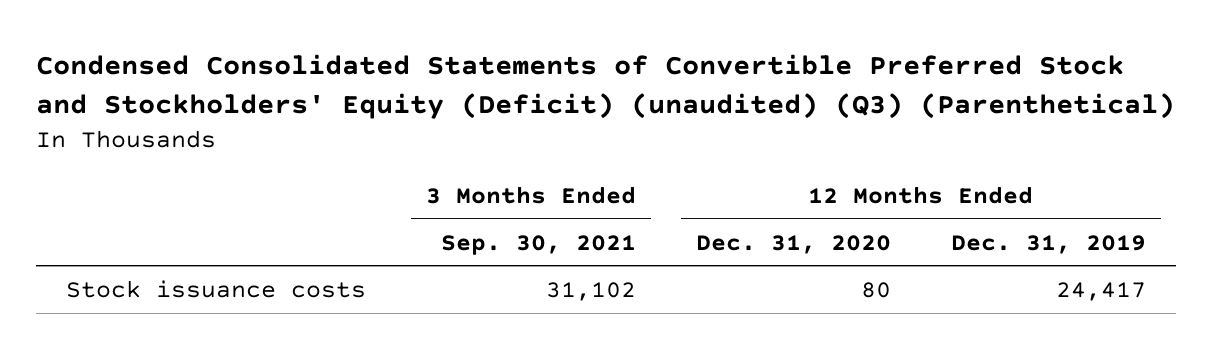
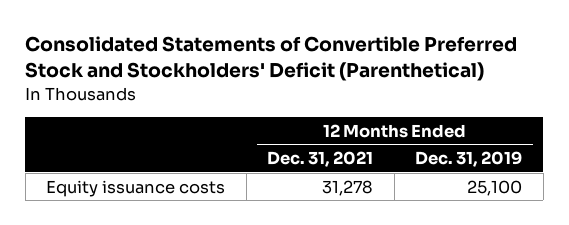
- Condensed Consolidated Statements of Convertible Preferred Stock and Stockholders' Equity (Deficit) (unaudited) (Q3) (Parenthetical)
+ Consolidated Statements of Convertible Preferred Stock and Stockholders' Deficit (Parenthetical)
- | 3 Months Ended Sep. 30, 2021 | 12 Months Ended Dec. 31, 2020 | 12 Months Ended Dec. 31, 2019
+ | 12 Months Ended Dec. 31, 2021 | 12 Months Ended Dec. 31, 2019
- Stock issuance costs | 31,102 | 80 | 24,417
+ Equity issuance costs | 31,278 | 25,100

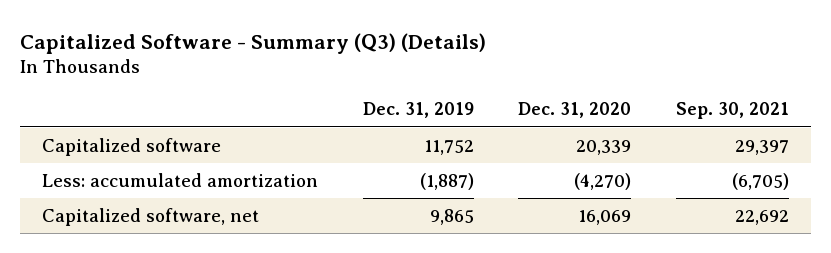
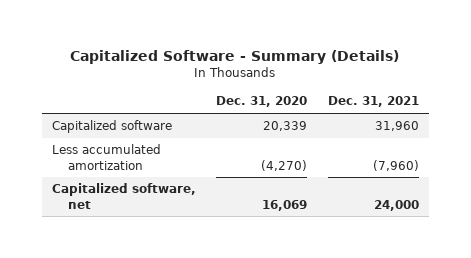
- Capitalized Software - Summary (Q3) (Details)
+ Capitalized Software - Summary (Details)
- | Dec. 31, 2019 | Dec. 31, 2020 | Sep. 30, 2021
+ | Dec. 31, 2020 | Dec. 31, 2021
- Less: accumulated amortization | (1,887) | (4,270) | (6,705)
+ Less accumulated amortization | (4,270) | (7,960)

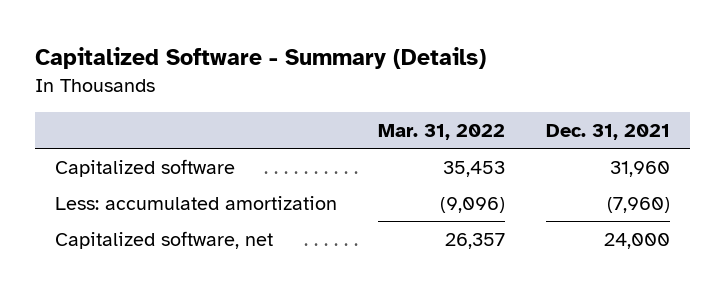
- | Dec. 31, 2020 | Dec. 31, 2021
+ | Mar. 31, 2022 | Dec. 31, 2021
- Less accumulated amortization | (4,270) | (7,960)
+ Less: accumulated amortization | (9,096) | (7,960)

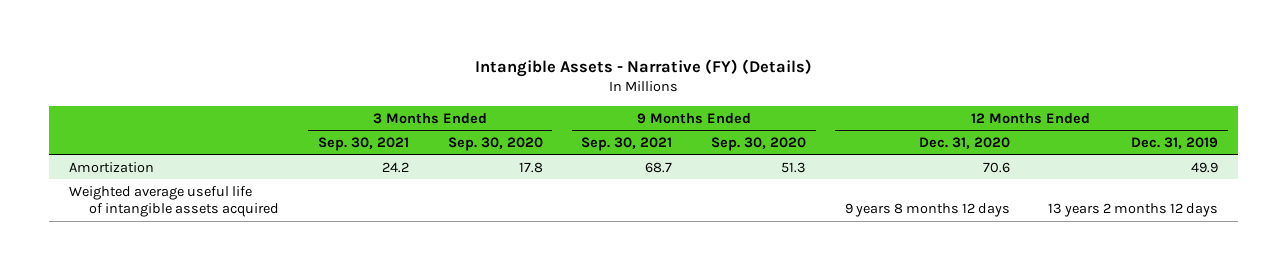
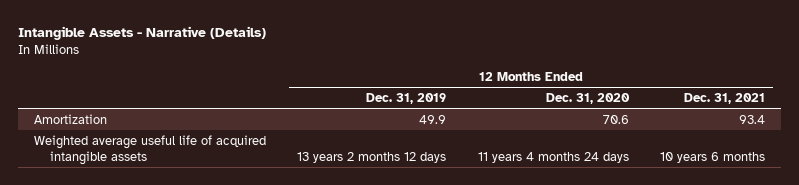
- Intangible Assets - Narrative (FY) (Details)
+ Intangible Assets - Narrative (Details)
- | 3 Months Ended Sep. 30, 2021 | 3 Months Ended Sep. 30, 2020 | 9 Months Ended Sep. 30, 2021 | 9 Months Ended Sep. 30, 2020 | 12 Months Ended Dec. 31, 2020 | 12 Months Ended Dec. 31, 2019
+ | 12 Months Ended Dec. 31, 2019 | 12 Months Ended Dec. 31, 2020 | 12 Months Ended Dec. 31, 2021
- Weighted average useful life of intangible assets acquired | | | | | 9 years 8 months 12 days | 13 years 2 months 12 days
+ Weighted average useful life of acquired intangible assets | 13 years 2 months 12 days | 11 years 4 months 24 days | 10 years 6 months

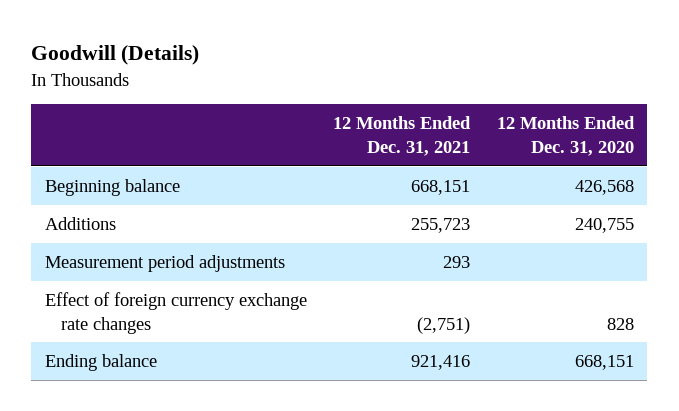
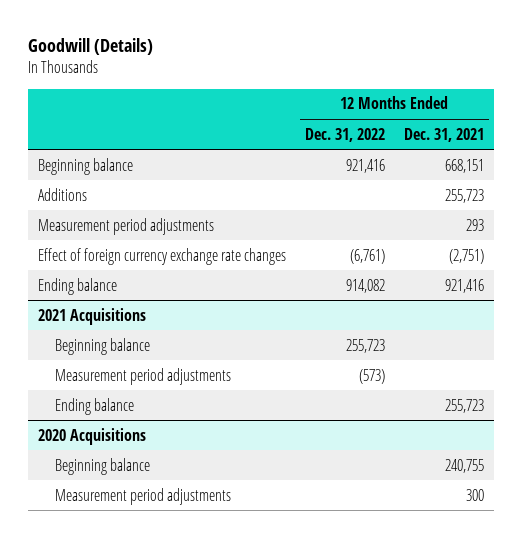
- | 12 Months Ended Dec. 31, 2021 | 12 Months Ended Dec. 31, 2020
+ | 12 Months Ended Dec. 31, 2022 | 12 Months Ended Dec. 31, 2021
+ 2021 Acquisitions
+ Beginning balance | 255,723 |
+ Measurement period adjustments | (573) |
+ Ending balance | | 255,723
+ 2020 Acquisitions
+ Beginning balance | | 240,755
+ Measurement period adjustments | | 300

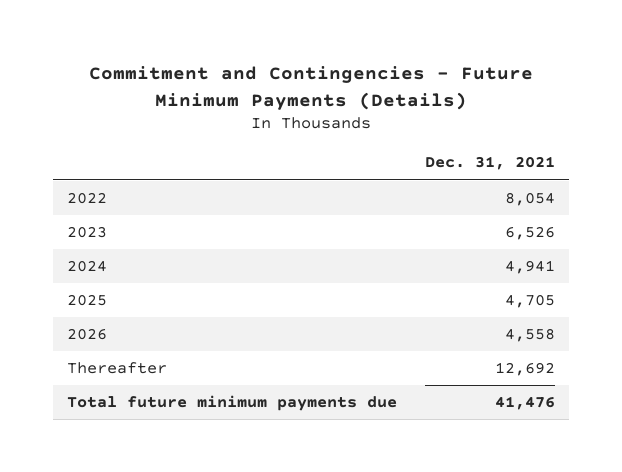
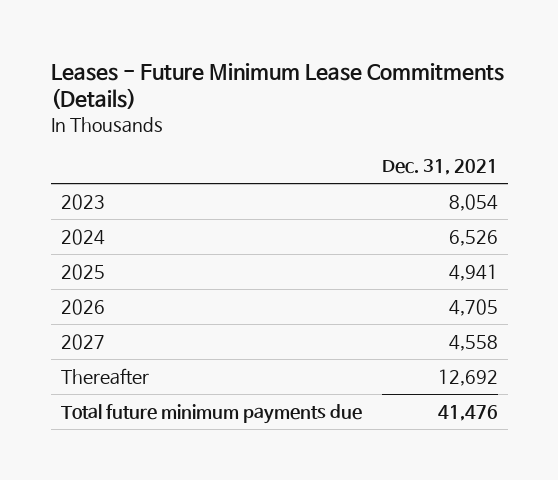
- Commitment and Contingencies - Future Minimum Payments (Details)
+ Leases - Future Minimum Lease Commitments (Details)
- 2022 | 8,054
- 2023 | 6,526
- 2024 | 4,941
- 2025 | 4,705
- 2026 | 4,558
+ 2023 | 8,054
+ 2024 | 6,526
+ 2025 | 4,941
+ 2026 | 4,705
+ 2027 | 4,558

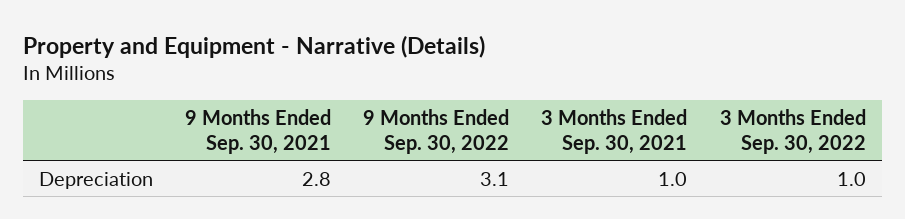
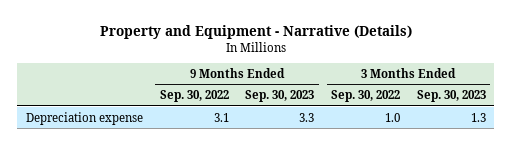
- | 9 Months Ended Sep. 30, 2021 | 9 Months Ended Sep. 30, 2022 | 3 Months Ended Sep. 30, 2021 | 3 Months Ended Sep. 30, 2022
+ | 9 Months Ended Sep. 30, 2022 | 9 Months Ended Sep. 30, 2023 | 3 Months Ended Sep. 30, 2022 | 3 Months Ended Sep. 30, 2023
- Depreciation | 2.8 | 3.1 | 1.0 | 1.0
+ Depreciation expense | 3.1 | 3.3 | 1.0 | 1.3

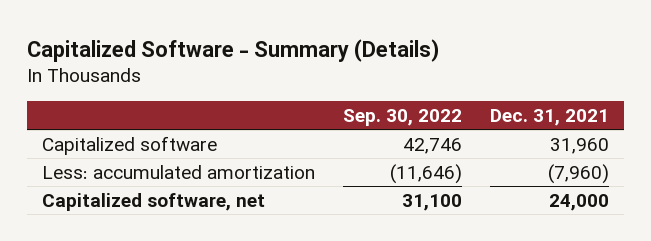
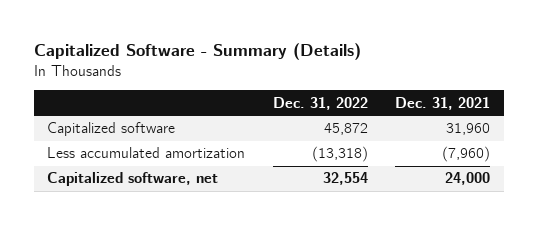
- | Sep. 30, 2022 | Dec. 31, 2021
+ | Dec. 31, 2022 | Dec. 31, 2021
- Less: accumulated amortization | (11,646) | (7,960)
+ Less accumulated amortization | (13,318) | (7,960)

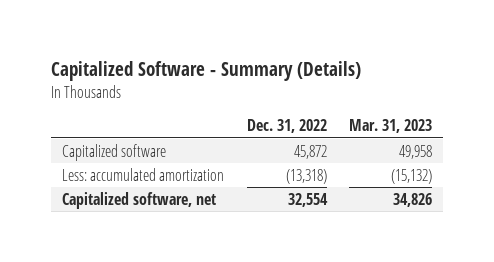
- | Dec. 31, 2022 | Dec. 31, 2021
+ | Dec. 31, 2022 | Mar. 31, 2023
- Less accumulated amortization | (13,318) | (7,960)
+ Less: accumulated amortization | (13,318) | (15,132)

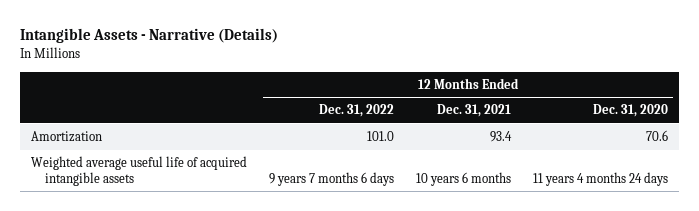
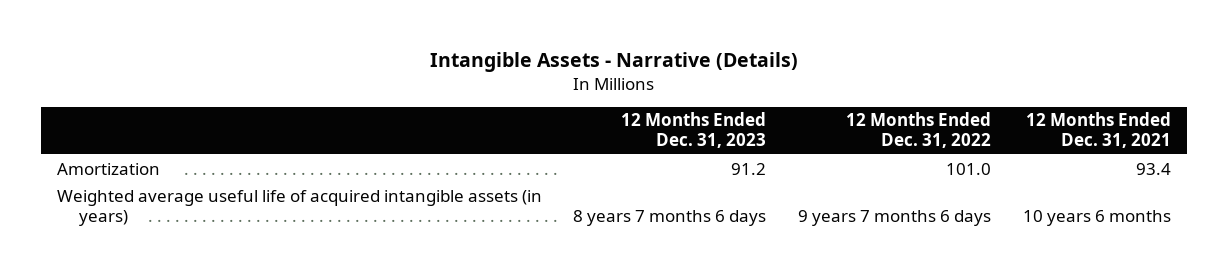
- | 12 Months Ended Dec. 31, 2022 | 12 Months Ended Dec. 31, 2021 | 12 Months Ended Dec. 31, 2020
+ | 12 Months Ended Dec. 31, 2023 | 12 Months Ended Dec. 31, 2022 | 12 Months Ended Dec. 31, 2021
- Weighted average useful life of acquired intangible assets | 9 years 7 months 6 days | 10 years 6 months | 11 years 4 months 24 days
+ Weighted average useful life of acquired intangible assets (in years) | 8 years 7 months 6 days | 9 years 7 months 6 days | 10 years 6 months

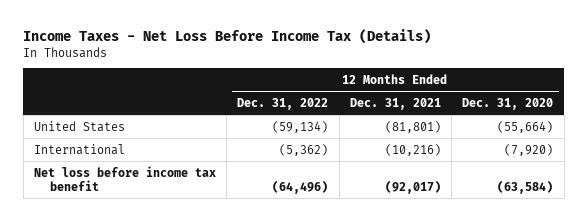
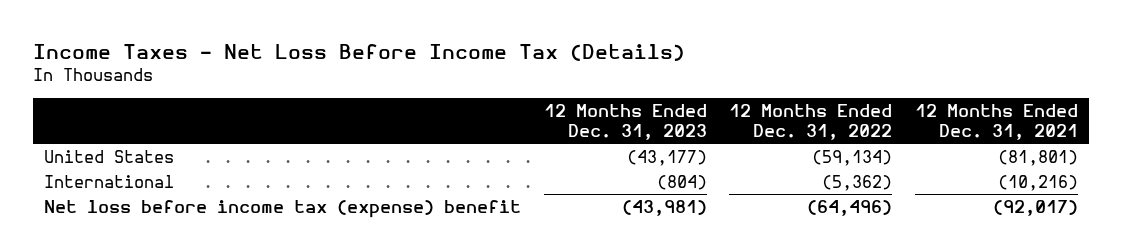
- | 12 Months Ended Dec. 31, 2022 | 12 Months Ended Dec. 31, 2021 | 12 Months Ended Dec. 31, 2020
+ | 12 Months Ended Dec. 31, 2023 | 12 Months Ended Dec. 31, 2022 | 12 Months Ended Dec. 31, 2021
- Net loss before income tax benefit | (64,496) | (92,017) | (63,584)
+ Net loss before income tax (expense) benefit | (43,981) | (64,496) | (92,017)

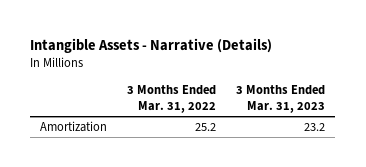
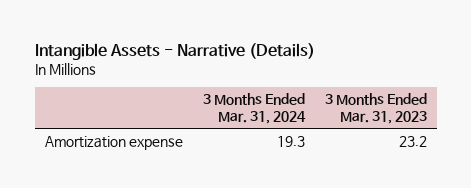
- | 3 Months Ended Mar. 31, 2022 | 3 Months Ended Mar. 31, 2023
+ | 3 Months Ended Mar. 31, 2024 | 3 Months Ended Mar. 31, 2023
- Amortization | 25.2 | 23.2
+ Amortization expense | 19.3 | 23.2

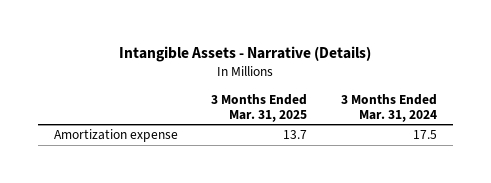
- | 3 Months Ended Mar. 31, 2024 | 3 Months Ended Mar. 31, 2023
+ | 3 Months Ended Mar. 31, 2025 | 3 Months Ended Mar. 31, 2024
- Amortization expense | 19.3 | 23.2
+ Amortization expense | 13.7 | 17.5

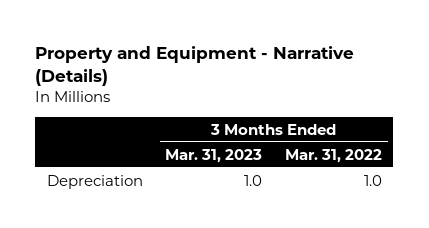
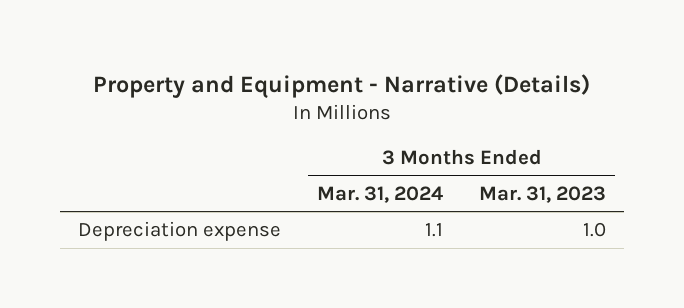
- | 3 Months Ended Mar. 31, 2023 | 3 Months Ended Mar. 31, 2022
+ | 3 Months Ended Mar. 31, 2024 | 3 Months Ended Mar. 31, 2023
- Depreciation | 1.0 | 1.0
+ Depreciation expense | 1.1 | 1.0

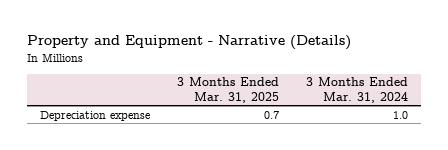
- | 3 Months Ended Mar. 31, 2024 | 3 Months Ended Mar. 31, 2023
+ | 3 Months Ended Mar. 31, 2025 | 3 Months Ended Mar. 31, 2024
- Depreciation expense | 1.1 | 1.0
+ Depreciation expense | 0.7 | 1.0

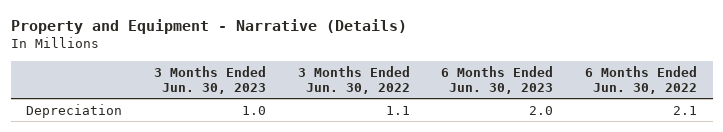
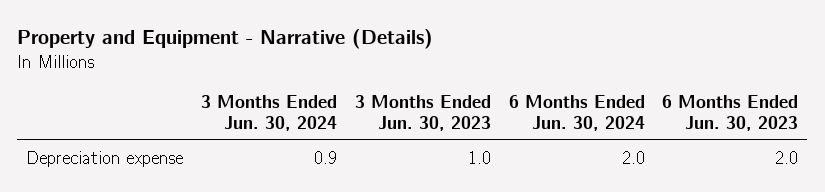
- | 3 Months Ended Jun. 30, 2023 | 3 Months Ended Jun. 30, 2022 | 6 Months Ended Jun. 30, 2023 | 6 Months Ended Jun. 30, 2022
+ | 3 Months Ended Jun. 30, 2024 | 3 Months Ended Jun. 30, 2023 | 6 Months Ended Jun. 30, 2024 | 6 Months Ended Jun. 30, 2023
- Depreciation | 1.0 | 1.1 | 2.0 | 2.1
+ Depreciation expense | 0.9 | 1.0 | 2.0 | 2.0

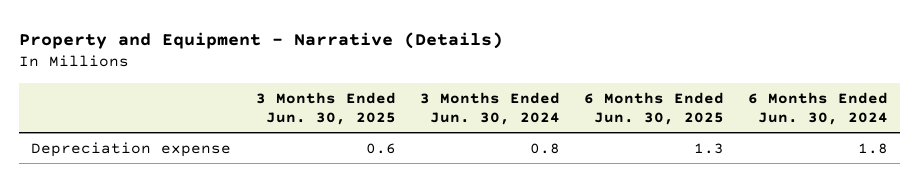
- | 3 Months Ended Jun. 30, 2024 | 3 Months Ended Jun. 30, 2023 | 6 Months Ended Jun. 30, 2024 | 6 Months Ended Jun. 30, 2023
+ | 3 Months Ended Jun. 30, 2025 | 3 Months Ended Jun. 30, 2024 | 6 Months Ended Jun. 30, 2025 | 6 Months Ended Jun. 30, 2024
- Depreciation expense | 0.9 | 1.0 | 2.0 | 2.0
+ Depreciation expense | 0.6 | 0.8 | 1.3 | 1.8

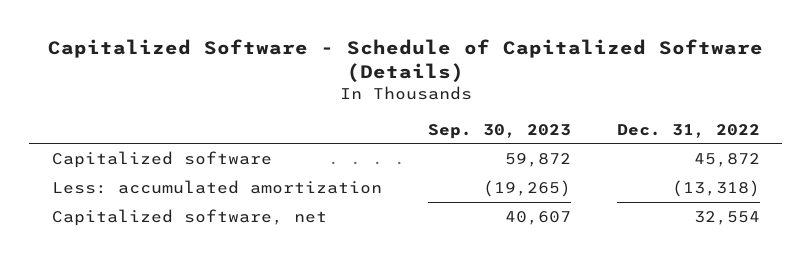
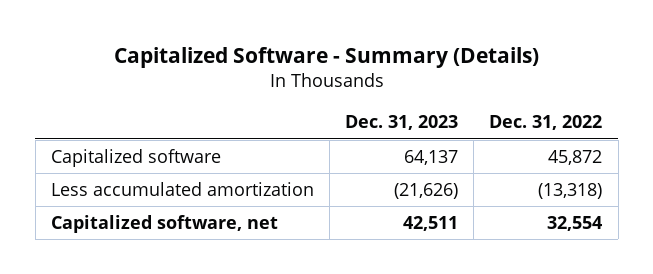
- Capitalized Software - Schedule of Capitalized Software (Details)
+ Capitalized Software - Summary (Details)
- | Sep. 30, 2023 | Dec. 31, 2022
+ | Dec. 31, 2023 | Dec. 31, 2022
- Less: accumulated amortization | (19,265) | (13,318)
+ Less accumulated amortization | (21,626) | (13,318)

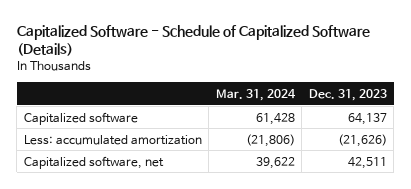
- Capitalized Software - Summary (Details)
+ Capitalized Software - Schedule of Capitalized Software (Details)
- | Dec. 31, 2023 | Dec. 31, 2022
+ | Mar. 31, 2024 | Dec. 31, 2023
- Less accumulated amortization | (21,626) | (13,318)
+ Less: accumulated amortization | (21,806) | (21,626)

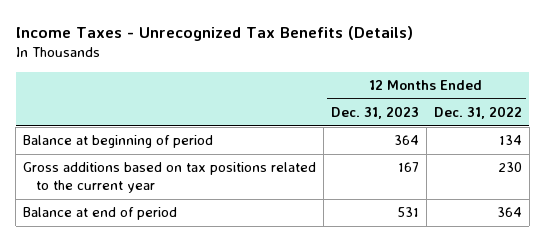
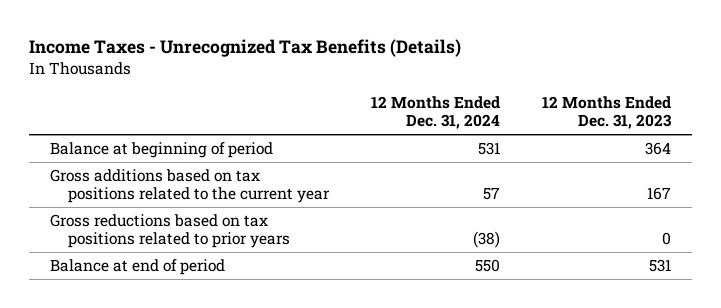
- | 12 Months Ended Dec. 31, 2023 | 12 Months Ended Dec. 31, 2022
+ | 12 Months Ended Dec. 31, 2024 | 12 Months Ended Dec. 31, 2023
+ Gross reductions based on tax positions related to prior years | (38) | 0

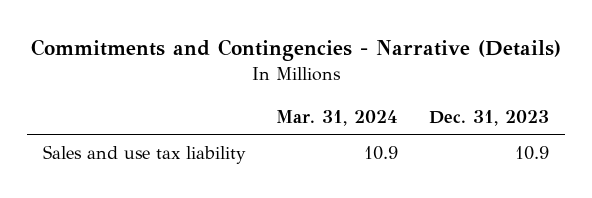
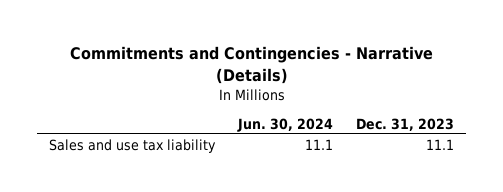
- | Mar. 31, 2024 | Dec. 31, 2023
+ | Jun. 30, 2024 | Dec. 31, 2023
- Sales and use tax liability | 10.9 | 10.9
+ Sales and use tax liability | 11.1 | 11.1

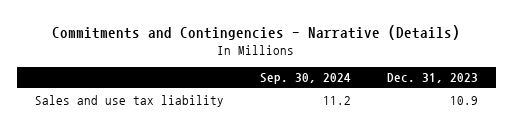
- | Jun. 30, 2024 | Dec. 31, 2023
+ | Sep. 30, 2024 | Dec. 31, 2023
- Sales and use tax liability | 11.1 | 11.1
+ Sales and use tax liability | 11.2 | 10.9

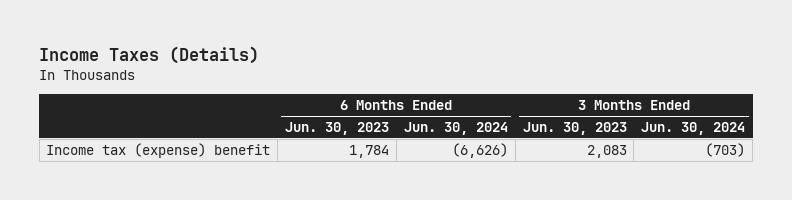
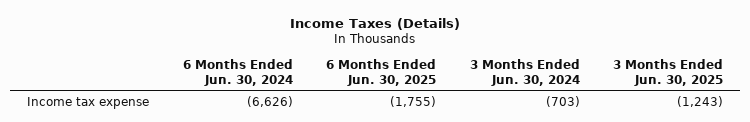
- | 6 Months Ended Jun. 30, 2023 | 6 Months Ended Jun. 30, 2024 | 3 Months Ended Jun. 30, 2023 | 3 Months Ended Jun. 30, 2024
+ | 6 Months Ended Jun. 30, 2024 | 6 Months Ended Jun. 30, 2025 | 3 Months Ended Jun. 30, 2024 | 3 Months Ended Jun. 30, 2025
- Income tax (expense) benefit | 1,784 | (6,626) | 2,083 | (703)
+ Income tax expense | (6,626) | (1,755) | (703) | (1,243)

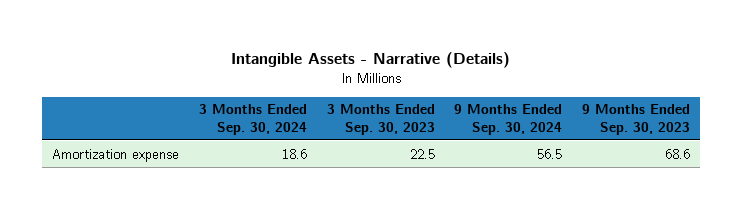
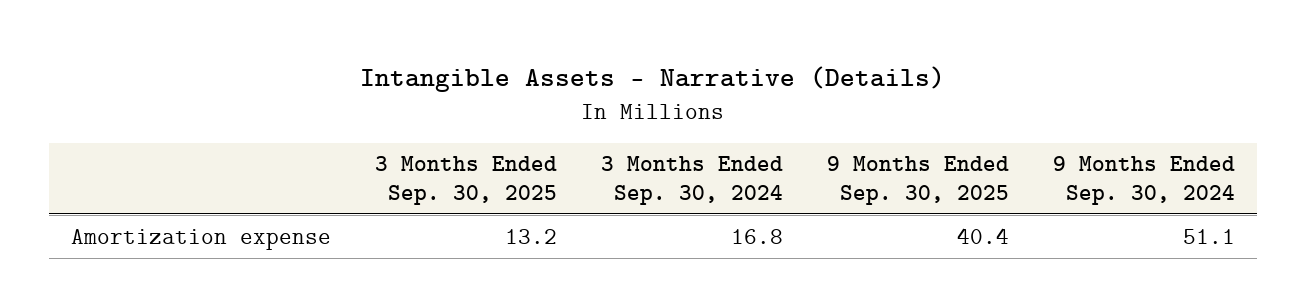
- | 3 Months Ended Sep. 30, 2024 | 3 Months Ended Sep. 30, 2023 | 9 Months Ended Sep. 30, 2024 | 9 Months Ended Sep. 30, 2023
+ | 3 Months Ended Sep. 30, 2025 | 3 Months Ended Sep. 30, 2024 | 9 Months Ended Sep. 30, 2025 | 9 Months Ended Sep. 30, 2024
- Amortization expense | 18.6 | 22.5 | 56.5 | 68.6
+ Amortization expense | 13.2 | 16.8 | 40.4 | 51.1

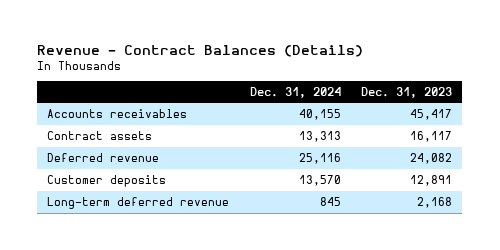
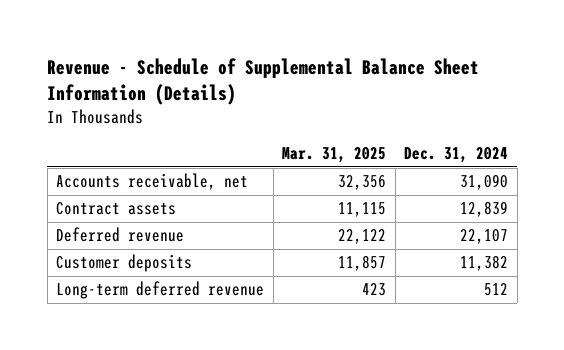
- Revenue - Contract Balances (Details)
+ Revenue - Schedule of Supplemental Balance Sheet Information (Details)
- | Dec. 31, 2024 | Dec. 31, 2023
+ | Mar. 31, 2025 | Dec. 31, 2024
- Accounts receivables | 40,155 | 45,417
- Contract assets | 13,313 | 16,117
- Deferred revenue | 25,116 | 24,082
- Customer deposits | 13,570 | 12,891
- Long-term deferred revenue | 845 | 2,168
+ Accounts receivable, net | 32,356 | 31,090
+ Contract assets | 11,115 | 12,839
+ Deferred revenue | 22,122 | 22,107
+ Customer deposits | 11,857 | 11,382
+ Long-term deferred revenue | 423 | 512

